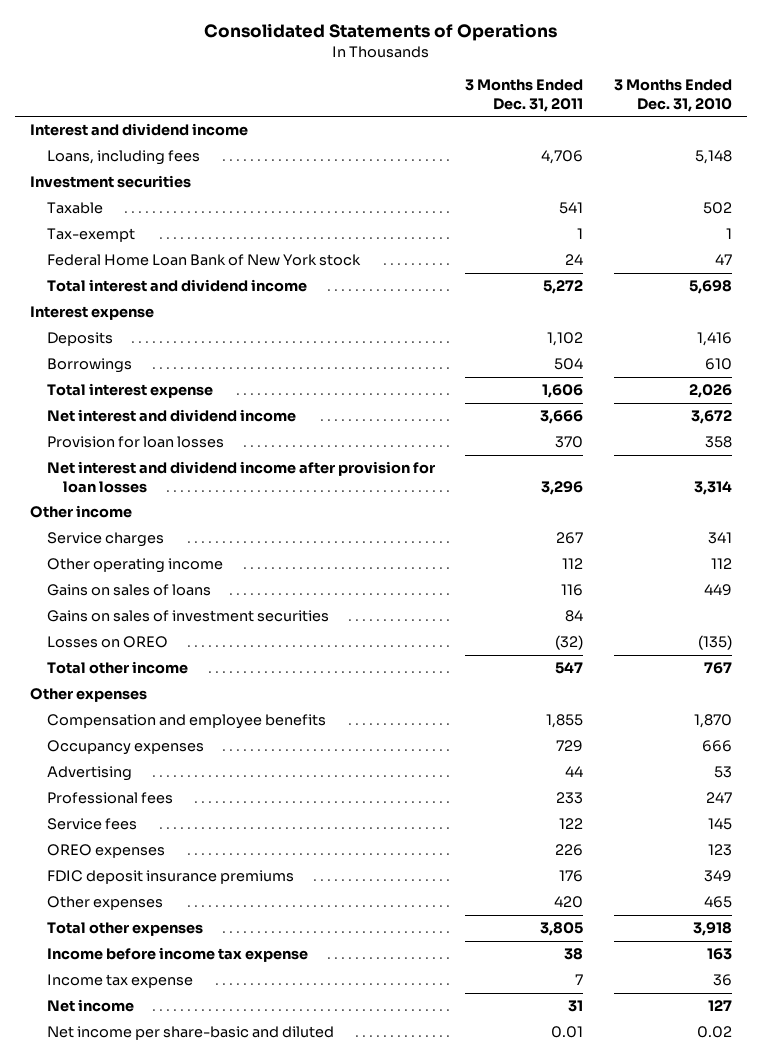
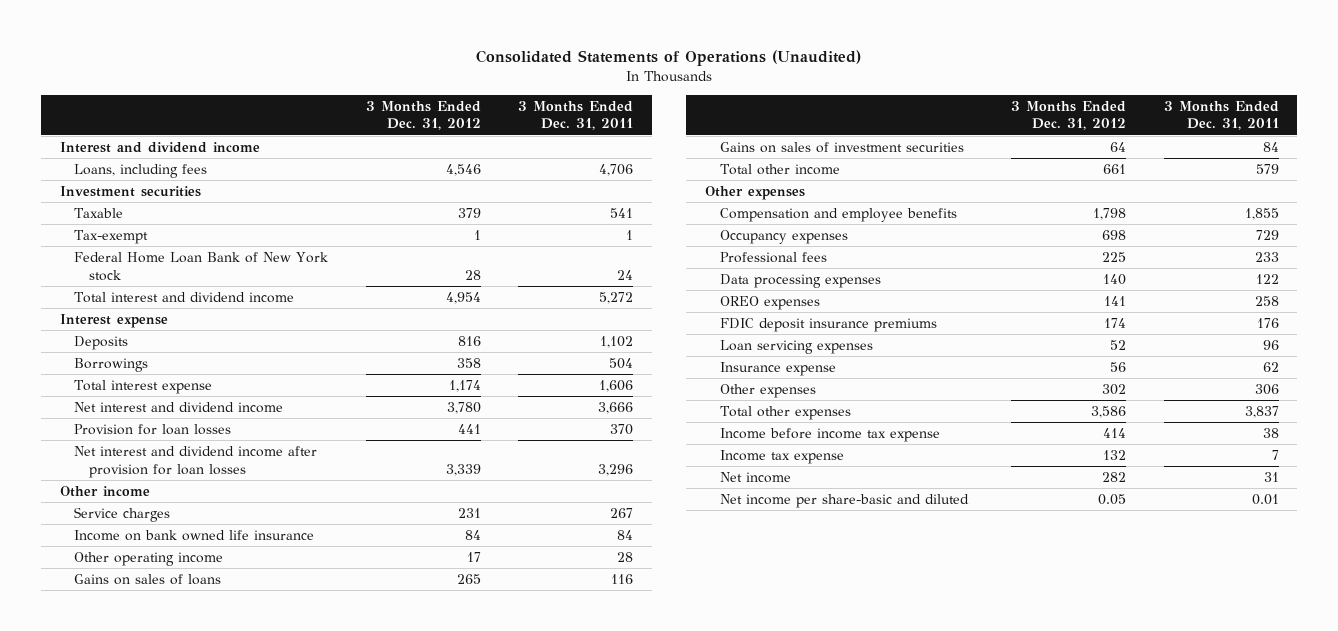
- Consolidated Statements of Operations
+ Consolidated Statements of Operations (Unaudited)
- | 3 Months Ended Dec. 31, 2011 | 3 Months Ended Dec. 31, 2010
+ | 3 Months Ended Dec. 31, 2012 | 3 Months Ended Dec. 31, 2011
- Other operating income | 112 | 112
+ Income on bank owned life insurance | 84 | 84
+ Other operating income | 17 | 28
- Losses on OREO | (32) | (135)
- Total other income | 547 | 767
+ Total other income | 661 | 579
- Advertising | 44 | 53
- Service fees | 122 | 145
- OREO expenses | 226 | 123
+ Data processing expenses | 140 | 122
+ OREO expenses | 141 | 258
- Other expenses | 420 | 465
- Total other expenses | 3,805 | 3,918
+ Loan servicing expenses | 52 | 96
+ Insurance expense | 56 | 62
+ Other expenses | 302 | 306
+ Total other expenses | 3,586 | 3,837

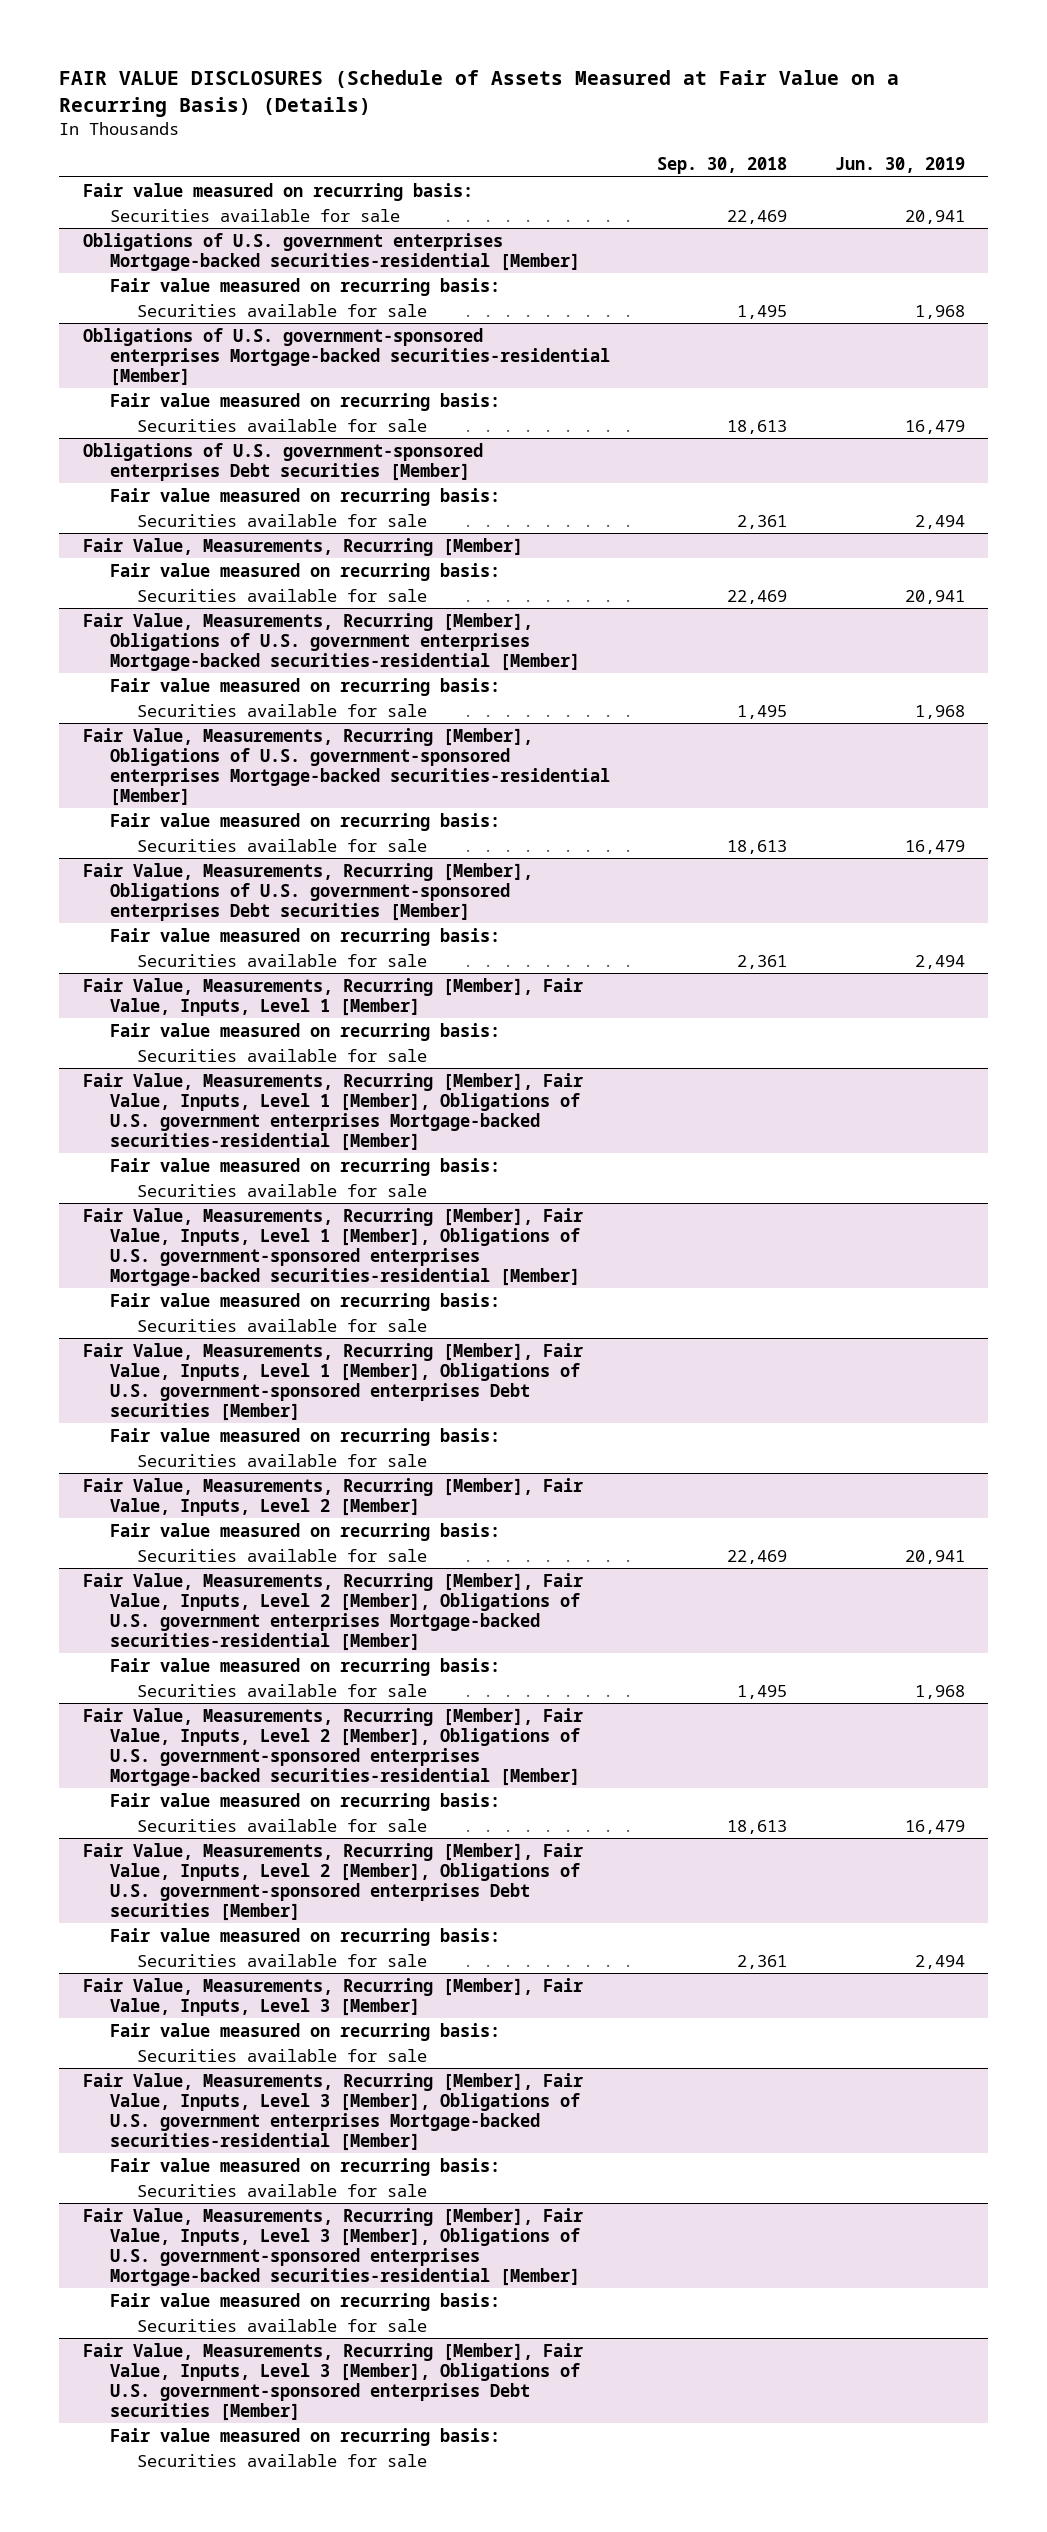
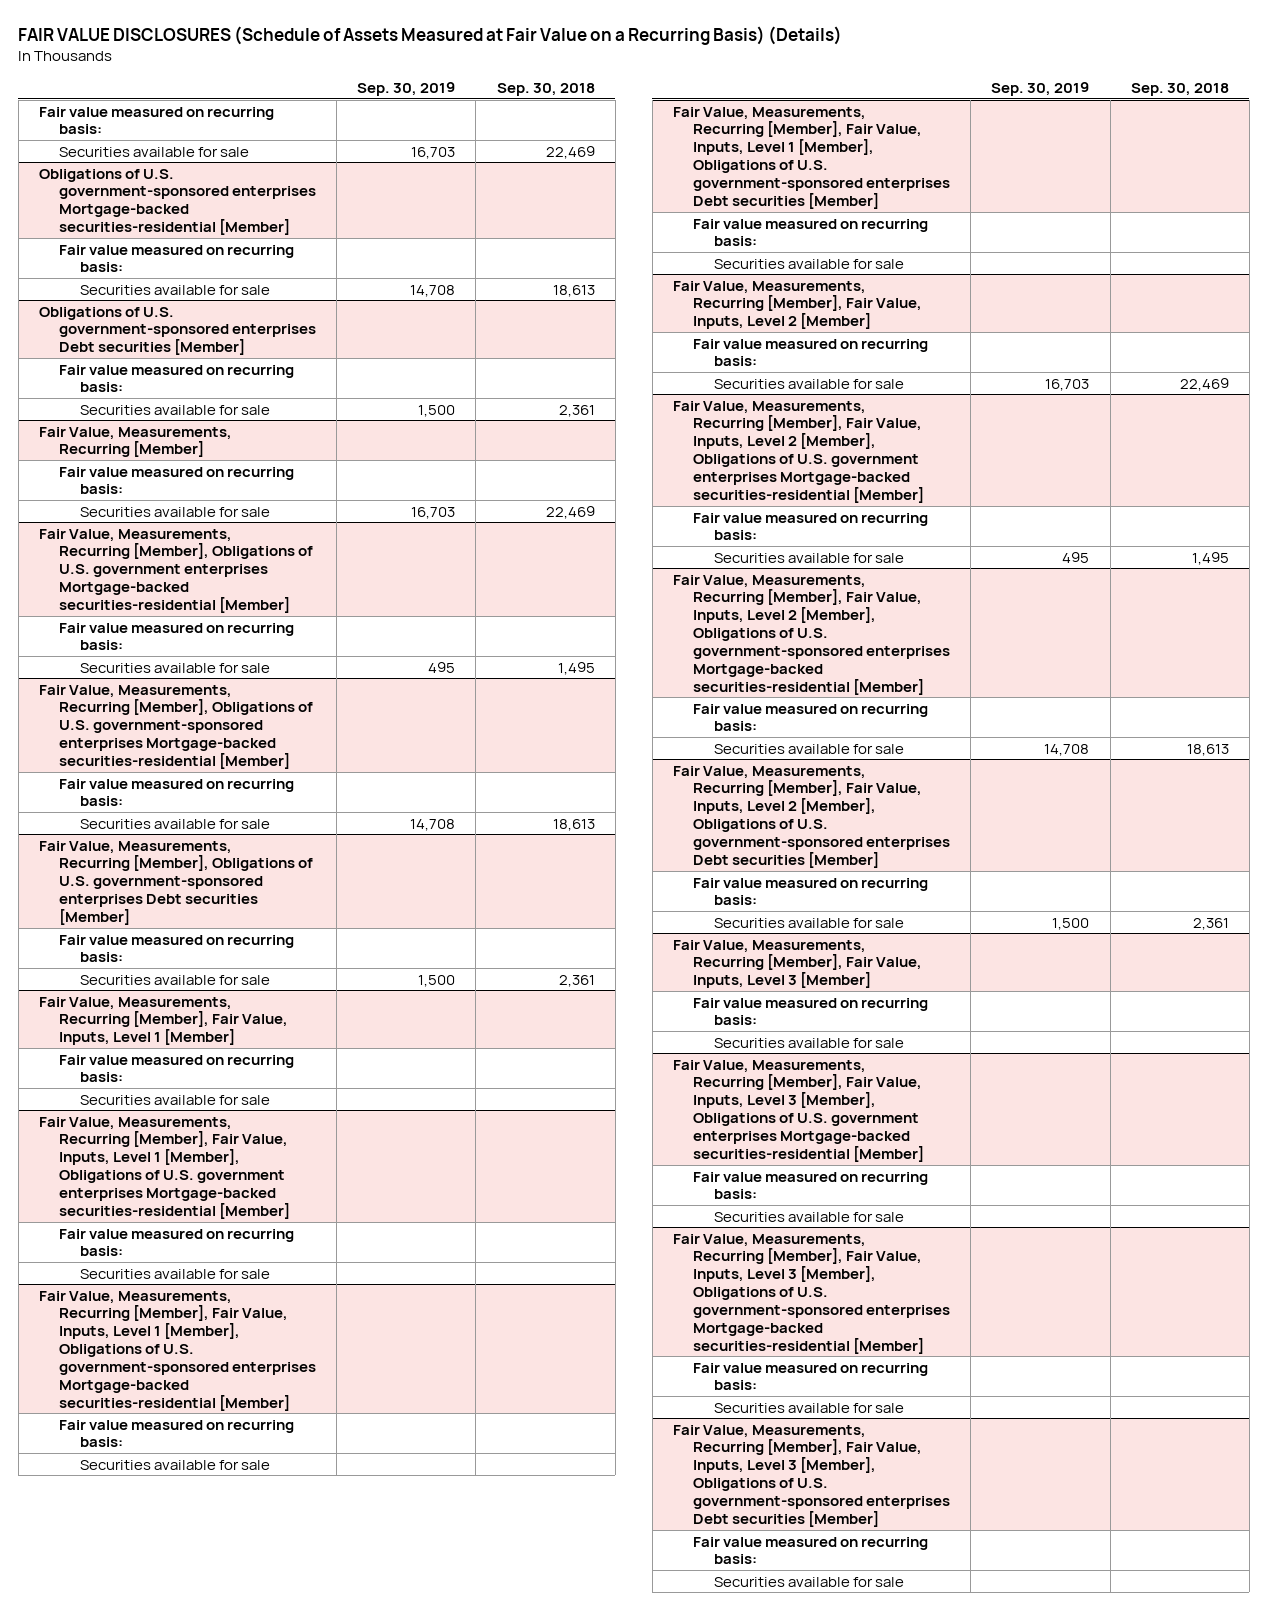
- | Sep. 30, 2018 | Jun. 30, 2019
+ | Sep. 30, 2019 | Sep. 30, 2018
- Obligations of U.S. government enterprises Mortgage-backed securities-residential [Member]
- Fair value measured on recurring basis:
- Securities available for sale | 1,495 | 1,968

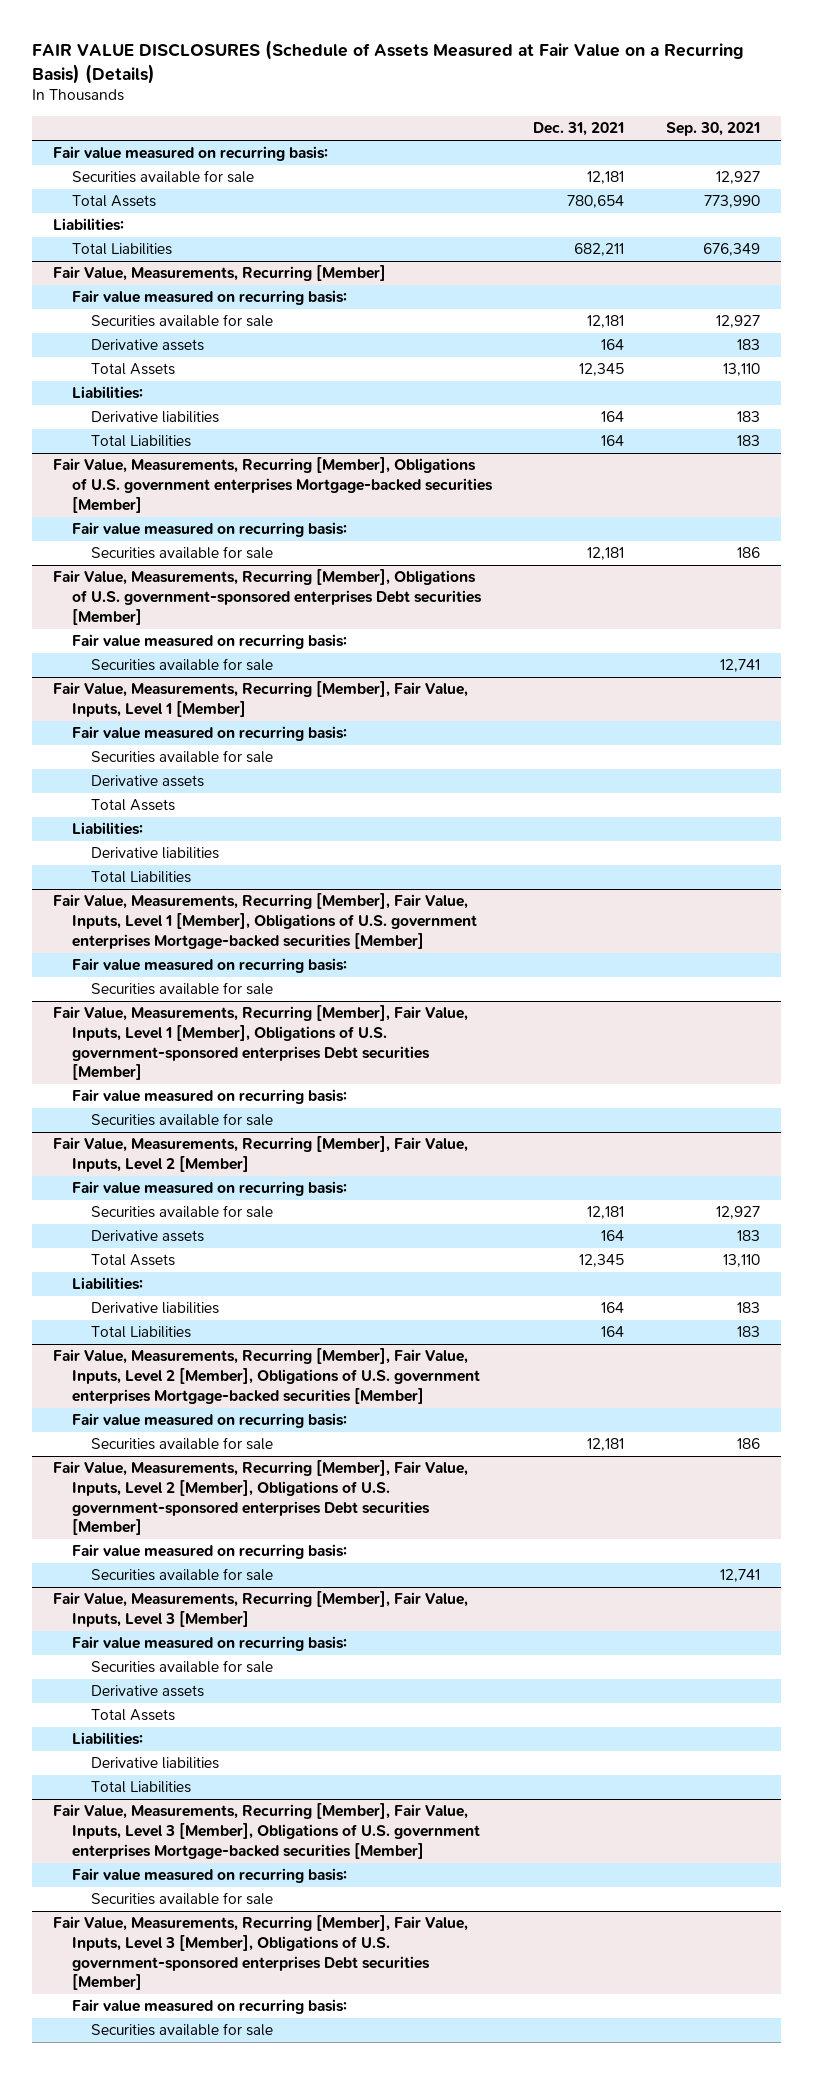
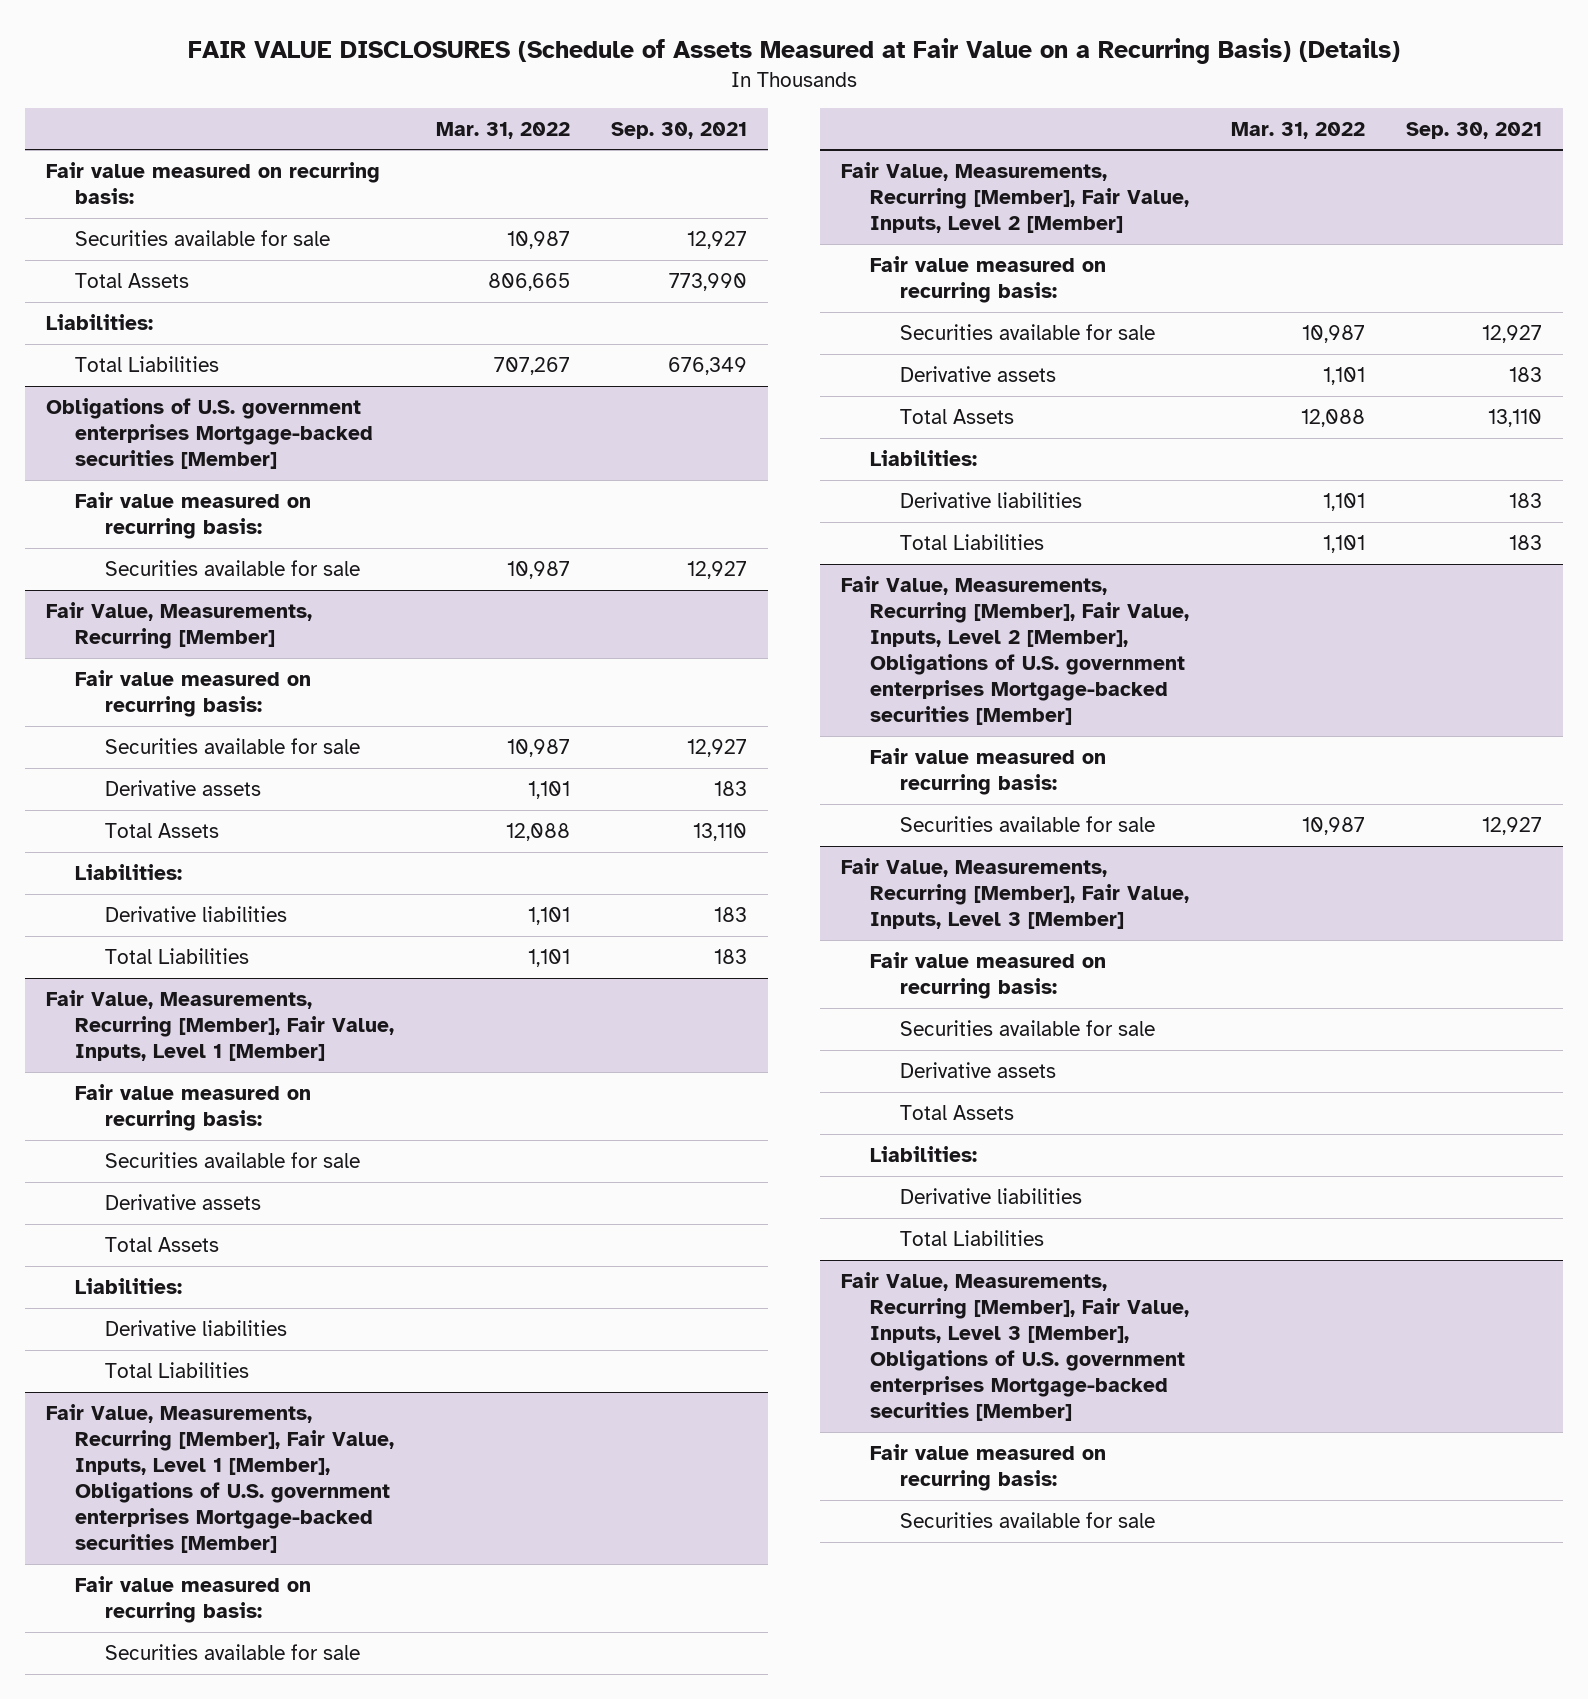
- | Dec. 31, 2021 | Sep. 30, 2021
+ | Mar. 31, 2022 | Sep. 30, 2021
+ Obligations of U.S. government enterprises Mortgage-backed securities [Member]
+ Fair value measured on recurring basis:
+ Securities available for sale | 10,987 | 12,927
- Fair Value, Measurements, Recurring [Member], Obligations of U.S. government enterprises Mortgage-backed securities [Member]
- Fair value measured on recurring basis:
- Securities available for sale | 12,181 | 186
- Fair Value, Measurements, Recurring [Member], Obligations of U.S. government-sponsored enterprises Debt securities [Member]
- Fair value measured on recurring basis:
- Securities available for sale | | 12,741
- Fair Value, Measurements, Recurring [Member], Fair Value, Inputs, Level 1 [Member], Obligations of U.S. government-sponsored enterprises Debt securities [Member]
- Fair value measured on recurring basis:
- Securities available for sale
@ Fair Value, Measurements, Recurring [Member], Fair Value, Inputs, Level 2 [Member], Obligations of U.S. government enterprises Mortgage-backed securities [Member]
- Securities available for sale | 12,181 | 186
- Fair Value, Measurements, Recurring [Member], Fair Value, Inputs, Level 2 [Member], Obligations of U.S. government-sponsored enterprises Debt securities [Member]
- Fair value measured on recurring basis:
- Securities available for sale | | 12,741
@ Fair Value, Measurements, Recurring [Member], Fair Value, Inputs, Level 2 [Member], Obligations of U.S. government enterprises Mortgage-backed securities [Member]
+ Securities available for sale | 10,987 | 12,927
- Fair Value, Measurements, Recurring [Member], Fair Value, Inputs, Level 3 [Member], Obligations of U.S. government-sponsored enterprises Debt securities [Member]
- Fair value measured on recurring basis:
- Securities available for sale

